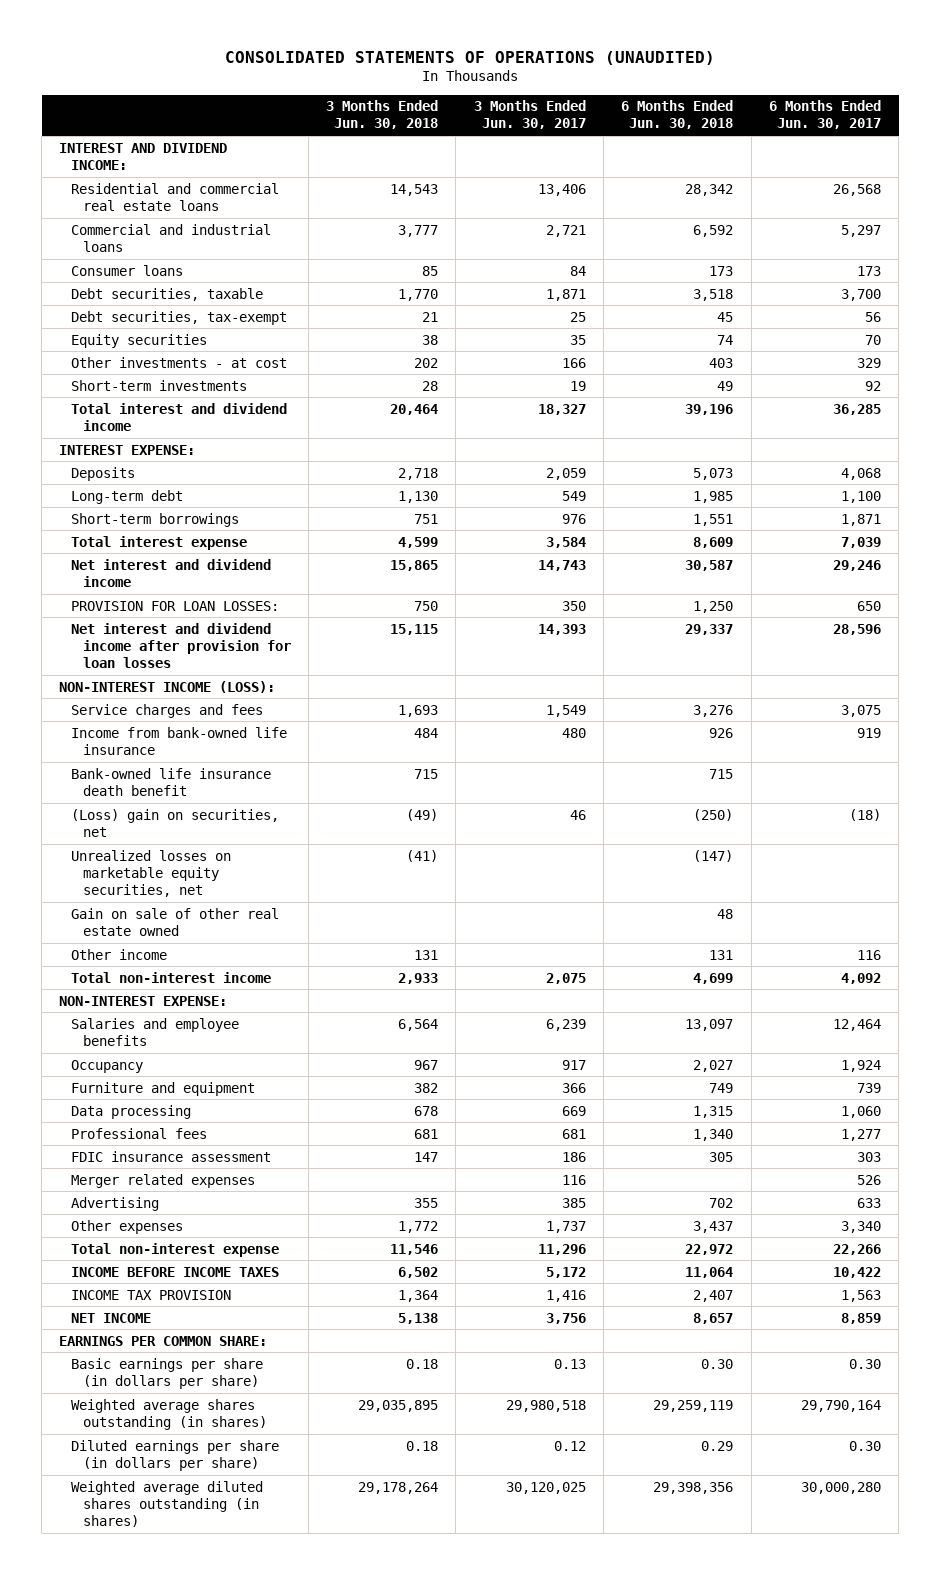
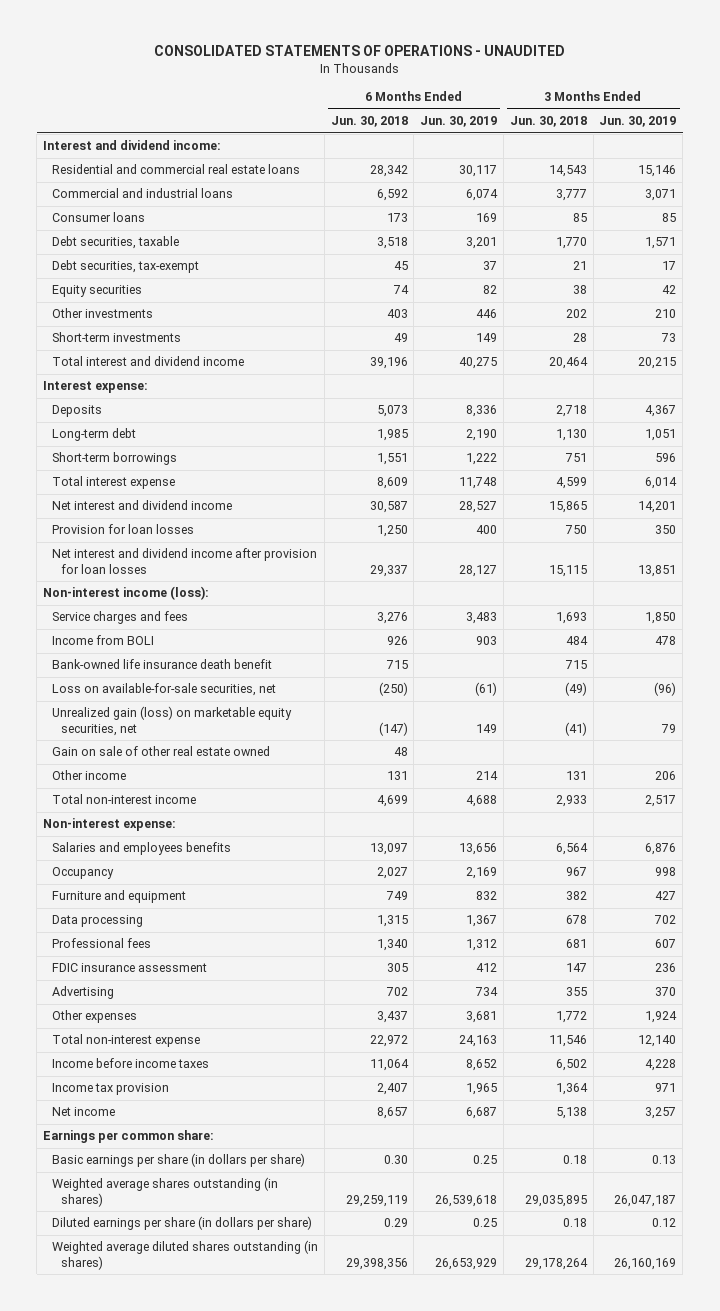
- CONSOLIDATED STATEMENTS OF OPERATIONS (UNAUDITED)
+ CONSOLIDATED STATEMENTS OF OPERATIONS - UNAUDITED
- | 3 Months Ended Jun. 30, 2018 | 3 Months Ended Jun. 30, 2017 | 6 Months Ended Jun. 30, 2018 | 6 Months Ended Jun. 30, 2017
+ | 6 Months Ended Jun. 30, 2018 | 6 Months Ended Jun. 30, 2019 | 3 Months Ended Jun. 30, 2018 | 3 Months Ended Jun. 30, 2019
- INTEREST AND DIVIDEND INCOME:
+ Interest and dividend income:
- Other investments - at cost | 202 | 166 | 403 | 329
+ Other investments | 403 | 446 | 202 | 210
- INTEREST EXPENSE:
+ Interest expense:
- PROVISION FOR LOAN LOSSES: | 750 | 350 | 1,250 | 650
+ Provision for loan losses | 1,250 | 400 | 750 | 350
- NON-INTEREST INCOME (LOSS):
+ Non-interest income (loss):
- Income from bank-owned life insurance | 484 | 480 | 926 | 919
+ Income from BOLI | 926 | 903 | 484 | 478
- (Loss) gain on securities, net | (49) | 46 | (250) | (18)
- Unrealized losses on marketable equity securities, net | (41) | | (147) |
+ Loss on available-for-sale securities, net | (250) | (61) | (49) | (96)
+ Unrealized gain (loss) on marketable equity securities, net | (147) | 149 | (41) | 79
- NON-INTEREST EXPENSE:
- Salaries and employee benefits | 6,564 | 6,239 | 13,097 | 12,464
+ Non-interest expense:
+ Salaries and employees benefits | 13,097 | 13,656 | 6,564 | 6,876
- Merger related expenses | | 116 | | 526
- INCOME BEFORE INCOME TAXES | 6,502 | 5,172 | 11,064 | 10,422
- INCOME TAX PROVISION | 1,364 | 1,416 | 2,407 | 1,563
- NET INCOME | 5,138 | 3,756 | 8,657 | 8,859
- EARNINGS PER COMMON SHARE:
+ Income before income taxes | 11,064 | 8,652 | 6,502 | 4,228
+ Income tax provision | 2,407 | 1,965 | 1,364 | 971
+ Net income | 8,657 | 6,687 | 5,138 | 3,257
+ Earnings per common share:

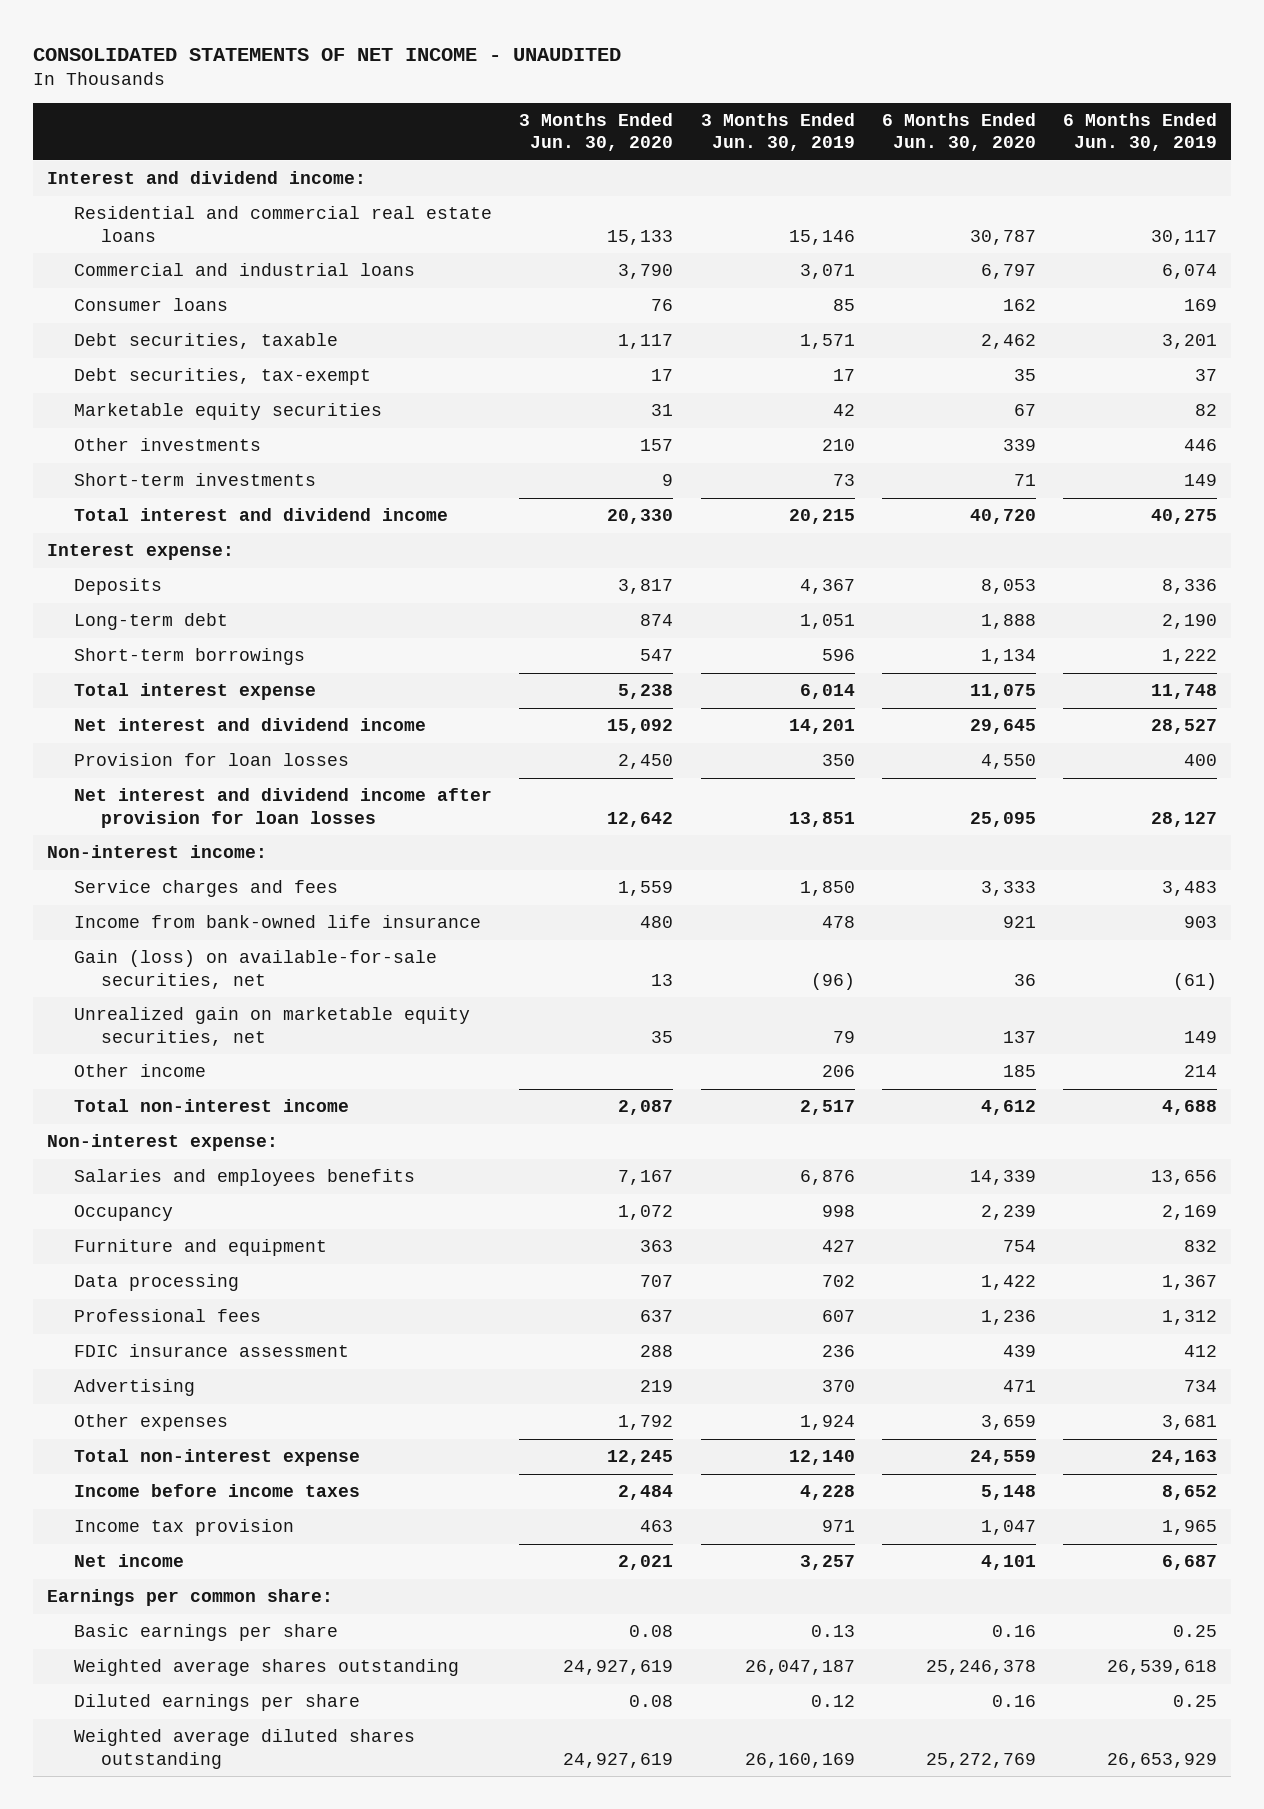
- CONSOLIDATED STATEMENTS OF OPERATIONS - UNAUDITED
+ CONSOLIDATED STATEMENTS OF NET INCOME - UNAUDITED
- | 6 Months Ended Jun. 30, 2018 | 6 Months Ended Jun. 30, 2019 | 3 Months Ended Jun. 30, 2018 | 3 Months Ended Jun. 30, 2019
+ | 3 Months Ended Jun. 30, 2020 | 3 Months Ended Jun. 30, 2019 | 6 Months Ended Jun. 30, 2020 | 6 Months Ended Jun. 30, 2019
- Equity securities | 74 | 82 | 38 | 42
+ Marketable equity securities | 31 | 42 | 67 | 82
- Non-interest income (loss):
+ Non-interest income:
- Income from BOLI | 926 | 903 | 484 | 478
- Bank-owned life insurance death benefit | 715 | | 715 |
- Loss on available-for-sale securities, net | (250) | (61) | (49) | (96)
- Unrealized gain (loss) on marketable equity securities, net | (147) | 149 | (41) | 79
- Gain on sale of other real estate owned | 48 | | |
+ Income from bank-owned life insurance | 480 | 478 | 921 | 903
+ Gain (loss) on available-for-sale securities, net | 13 | (96) | 36 | (61)
+ Unrealized gain on marketable equity securities, net | 35 | 79 | 137 | 149
- Basic earnings per share (in dollars per share) | 0.30 | 0.25 | 0.18 | 0.13
- Weighted average shares outstanding (in shares) | 29,259,119 | 26,539,618 | 29,035,895 | 26,047,187
- Diluted earnings per share (in dollars per share) | 0.29 | 0.25 | 0.18 | 0.12
- Weighted average diluted shares outstanding (in shares) | 29,398,356 | 26,653,929 | 29,178,264 | 26,160,169
+ Basic earnings per share | 0.08 | 0.13 | 0.16 | 0.25
+ Weighted average shares outstanding | 24,927,619 | 26,047,187 | 25,246,378 | 26,539,618
+ Diluted earnings per share | 0.08 | 0.12 | 0.16 | 0.25
+ Weighted average diluted shares outstanding | 24,927,619 | 26,160,169 | 25,272,769 | 26,653,929

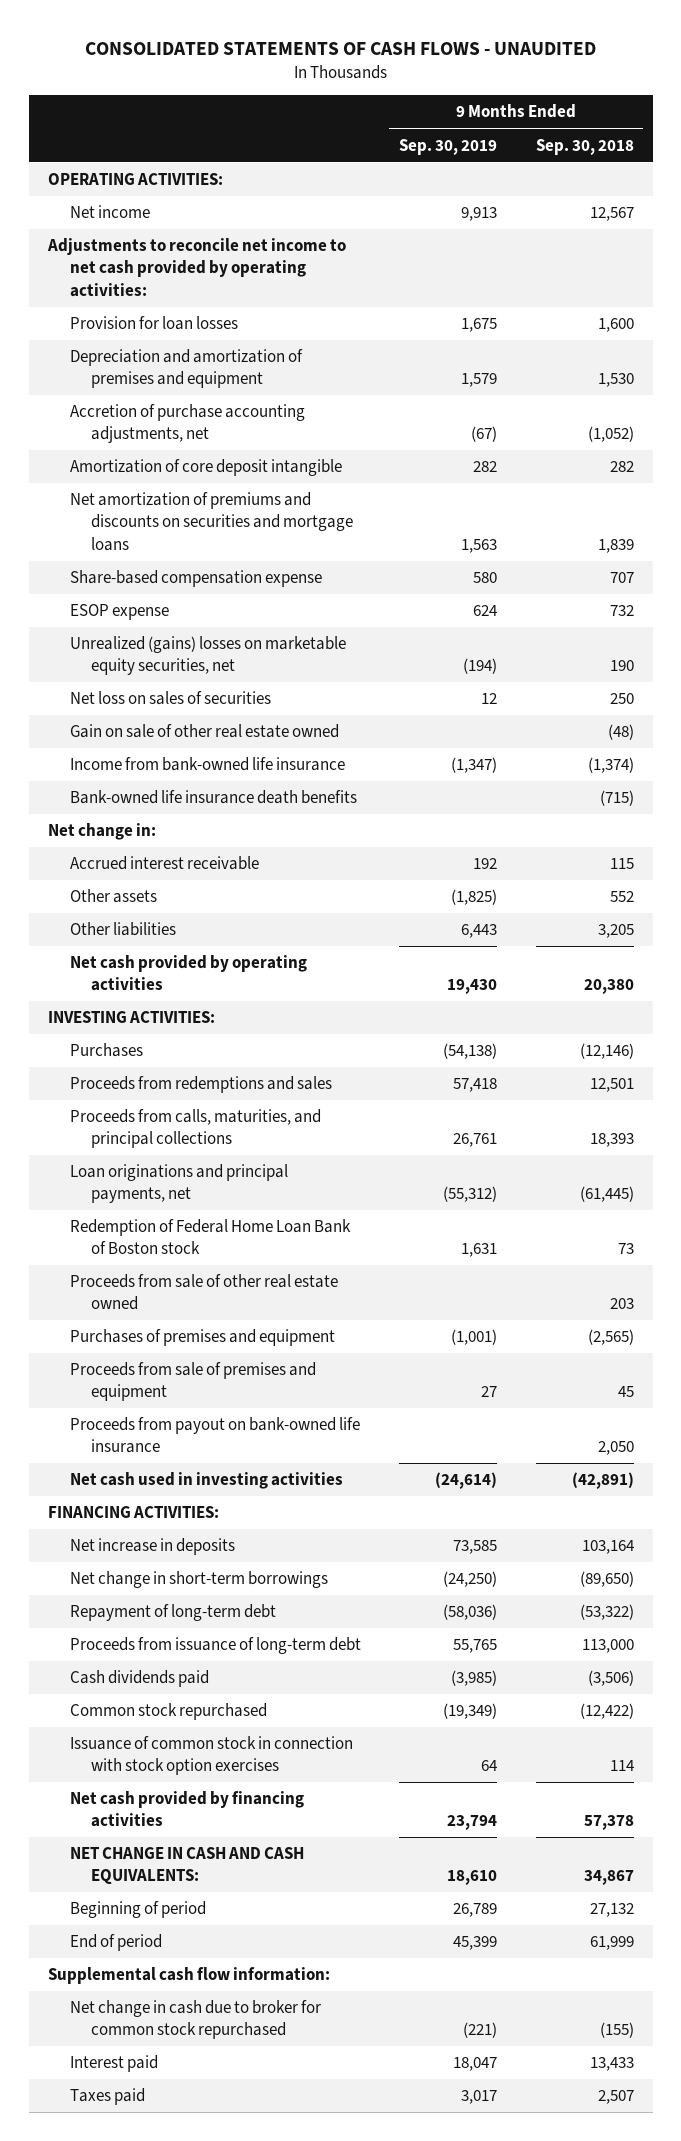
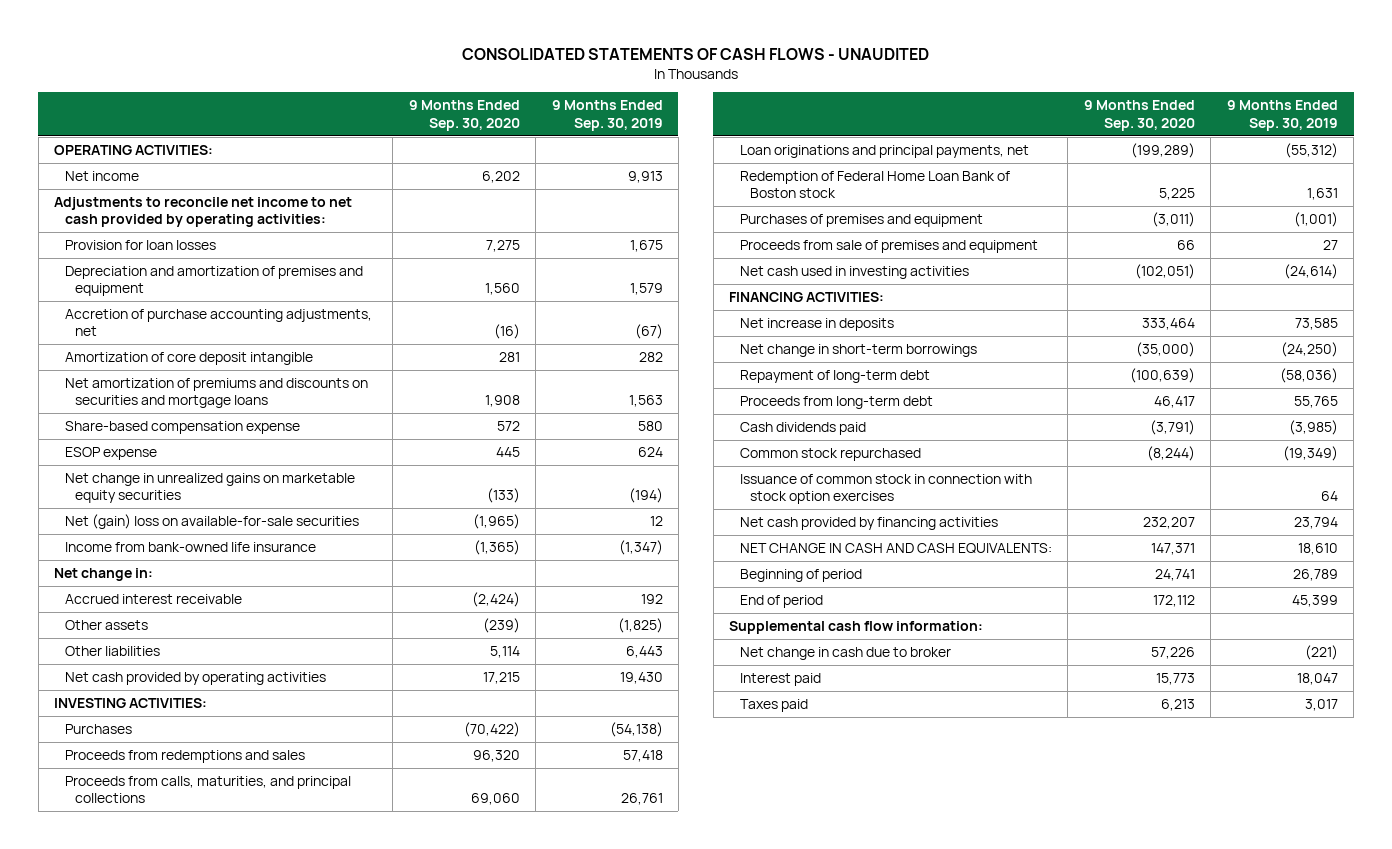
- | 9 Months Ended Sep. 30, 2019 | 9 Months Ended Sep. 30, 2018
+ | 9 Months Ended Sep. 30, 2020 | 9 Months Ended Sep. 30, 2019
- Unrealized (gains) losses on marketable equity securities, net | (194) | 190
- Net loss on sales of securities | 12 | 250
- Gain on sale of other real estate owned | | (48)
+ Net change in unrealized gains on marketable equity securities | (133) | (194)
+ Net (gain) loss on available-for-sale securities | (1,965) | 12
- Bank-owned life insurance death benefits | | (715)
- Proceeds from sale of other real estate owned | | 203
- Proceeds from payout on bank-owned life insurance | | 2,050
- Proceeds from issuance of long-term debt | 55,765 | 113,000
+ Proceeds from long-term debt | 46,417 | 55,765
- Net change in cash due to broker for common stock repurchased | (221) | (155)
+ Net change in cash due to broker | 57,226 | (221)

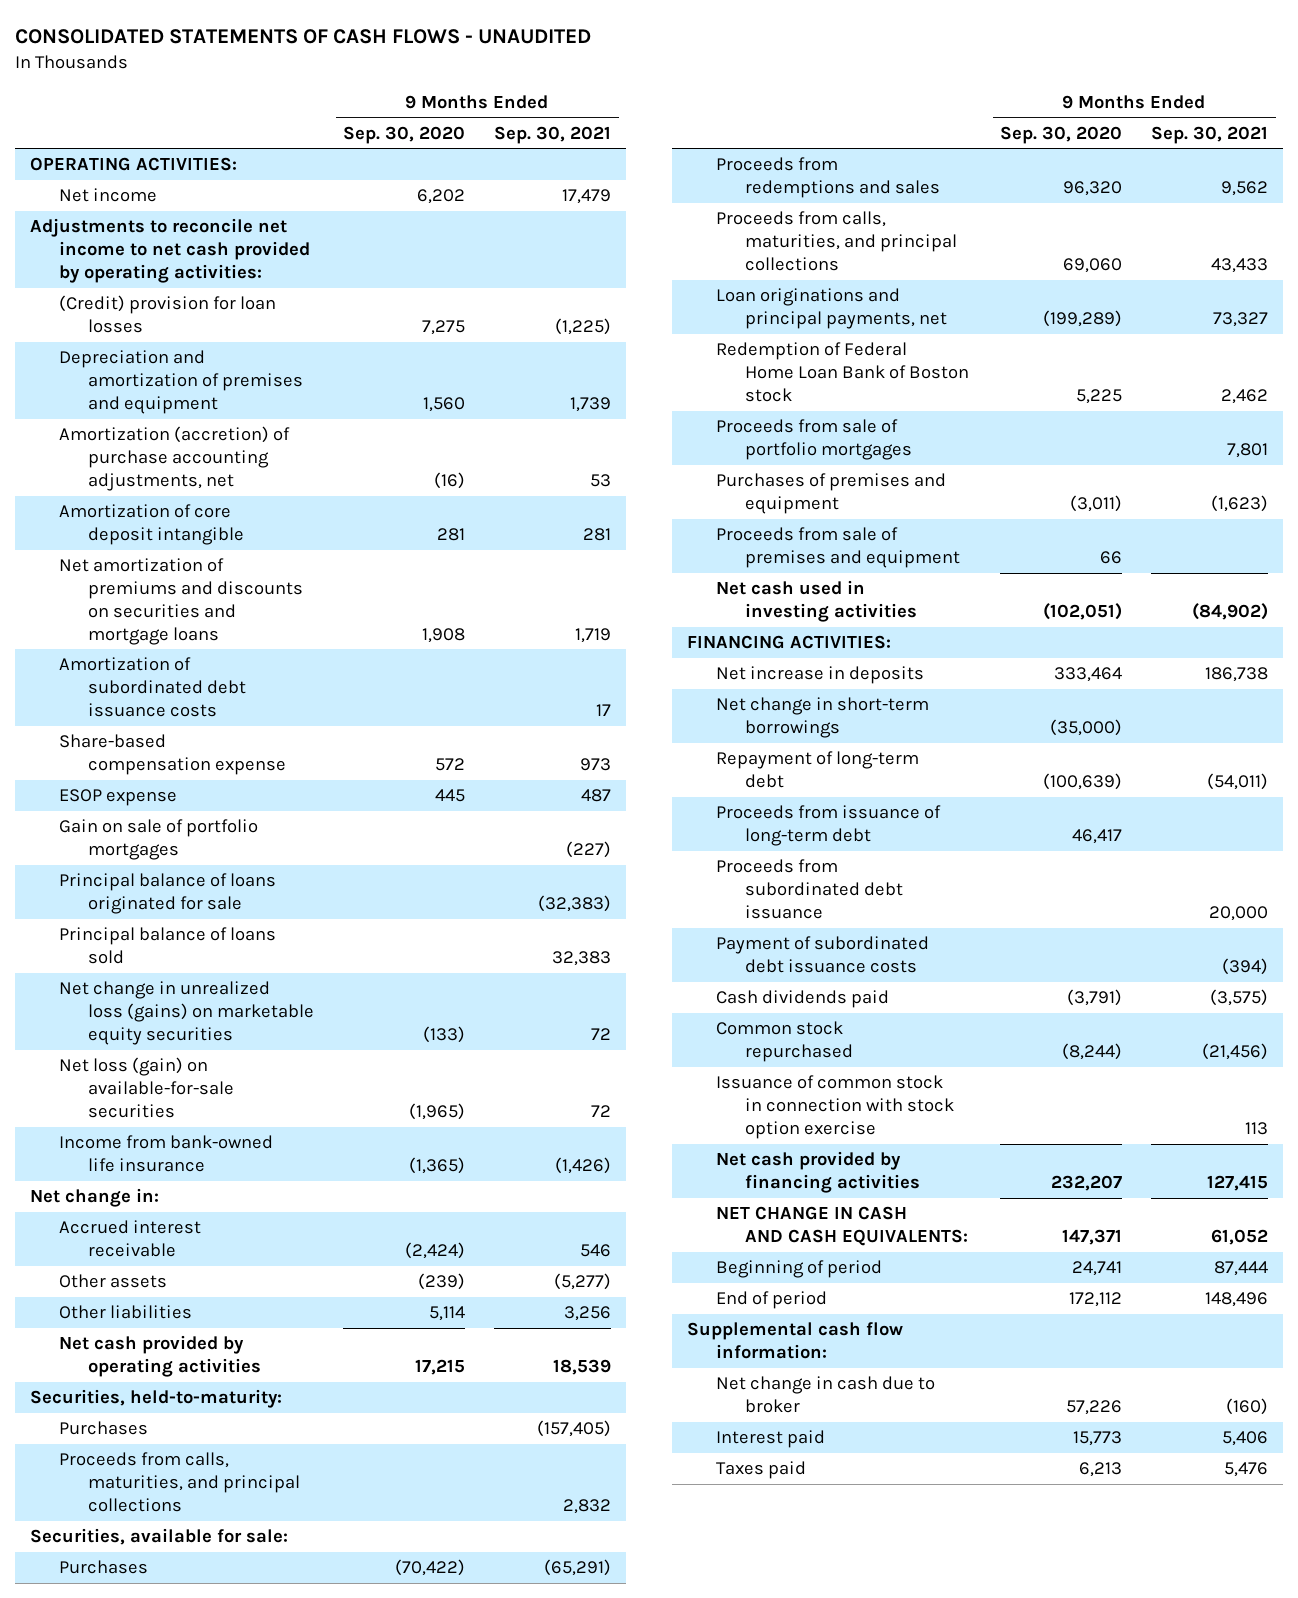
- | 9 Months Ended Sep. 30, 2020 | 9 Months Ended Sep. 30, 2019
+ | 9 Months Ended Sep. 30, 2020 | 9 Months Ended Sep. 30, 2021
- Provision for loan losses | 7,275 | 1,675
+ (Credit) provision for loan losses | 7,275 | (1,225)
- Accretion of purchase accounting adjustments, net | (16) | (67)
+ Amortization (accretion) of purchase accounting adjustments, net | (16) | 53
+ Amortization of subordinated debt issuance costs | | 17
- Net change in unrealized gains on marketable equity securities | (133) | (194)
- Net (gain) loss on available-for-sale securities | (1,965) | 12
+ Gain on sale of portfolio mortgages | | (227)
+ Principal balance of loans originated for sale | | (32,383)
+ Principal balance of loans sold | | 32,383
+ Net change in unrealized loss (gains) on marketable equity securities | (133) | 72
+ Net loss (gain) on available-for-sale securities | (1,965) | 72
- INVESTING ACTIVITIES:
+ Securities, held-to-maturity:
+ Purchases | | (157,405)
+ Proceeds from calls, maturities, and principal collections | | 2,832
+ Securities, available for sale:
+ Proceeds from sale of portfolio mortgages | | 7,801
- Proceeds from long-term debt | 46,417 | 55,765
+ Proceeds from issuance of long-term debt | 46,417 |
+ Proceeds from subordinated debt issuance | | 20,000
+ Payment of subordinated debt issuance costs | | (394)
- Issuance of common stock in connection with stock option exercises | | 64
+ Issuance of common stock in connection with stock option exercise | | 113

